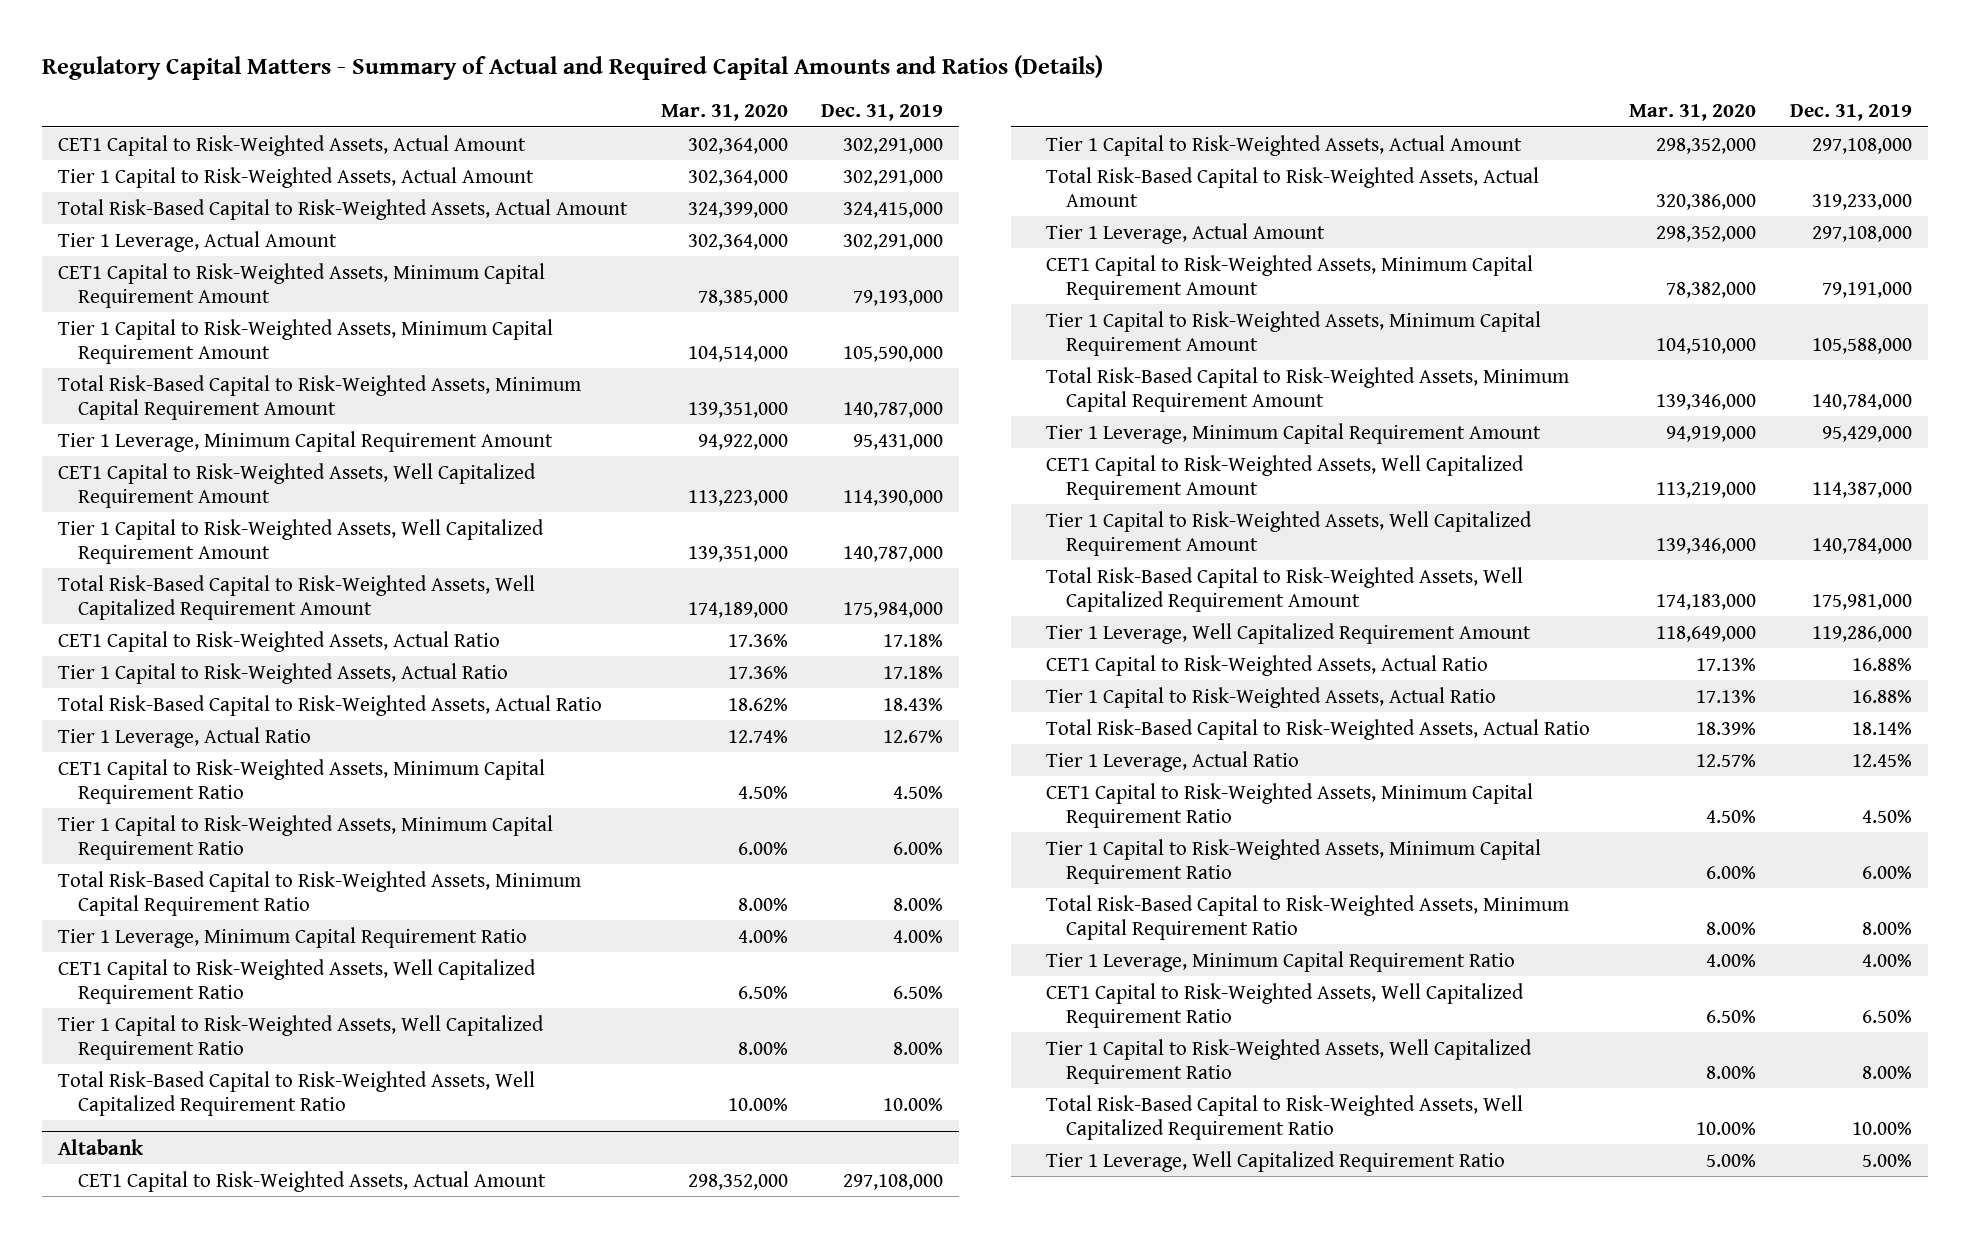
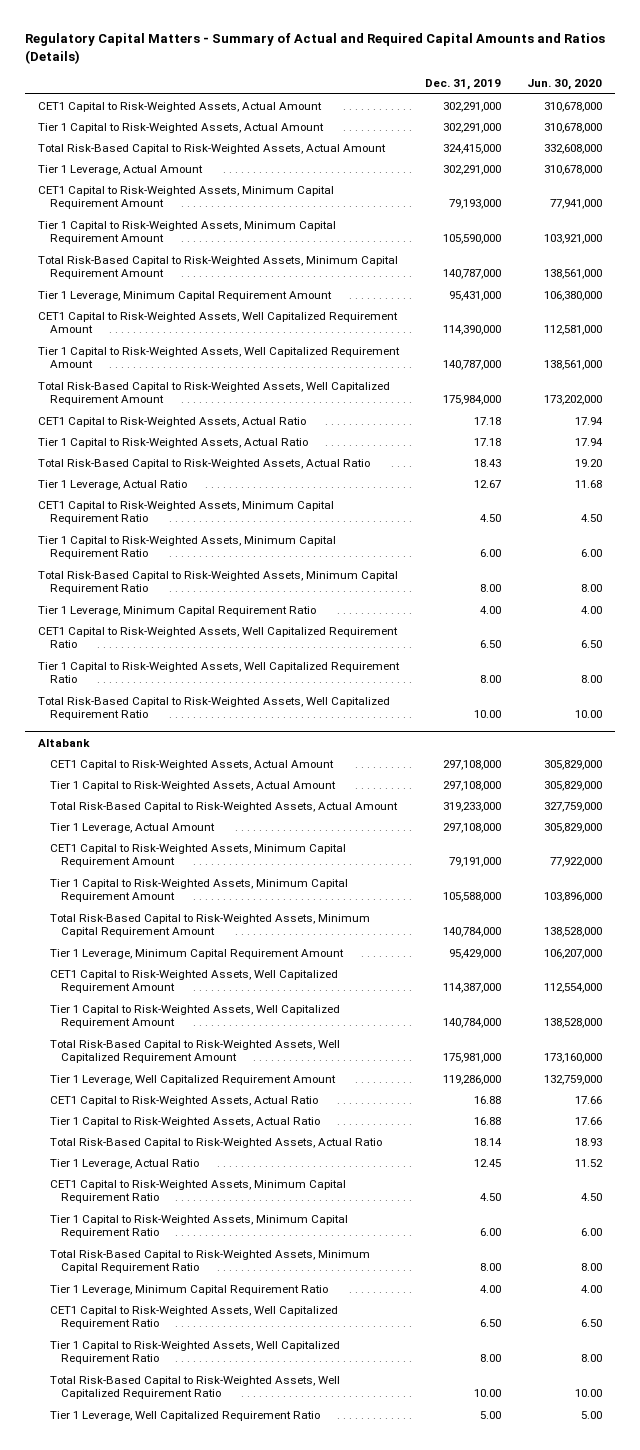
- | Mar. 31, 2020 | Dec. 31, 2019
+ | Dec. 31, 2019 | Jun. 30, 2020
- CET1 Capital to Risk-Weighted Assets, Actual Ratio | 17.36% | 17.18%
- Tier 1 Capital to Risk-Weighted Assets, Actual Ratio | 17.36% | 17.18%
- Total Risk-Based Capital to Risk-Weighted Assets, Actual Ratio | 18.62% | 18.43%
- Tier 1 Leverage, Actual Ratio | 12.74% | 12.67%
- CET1 Capital to Risk-Weighted Assets, Minimum Capital Requirement Ratio | 4.50% | 4.50%
- Tier 1 Capital to Risk-Weighted Assets, Minimum Capital Requirement Ratio | 6.00% | 6.00%
- Total Risk-Based Capital to Risk-Weighted Assets, Minimum Capital Requirement Ratio | 8.00% | 8.00%
- Tier 1 Leverage, Minimum Capital Requirement Ratio | 4.00% | 4.00%
- CET1 Capital to Risk-Weighted Assets, Well Capitalized Requirement Ratio | 6.50% | 6.50%
- Tier 1 Capital to Risk-Weighted Assets, Well Capitalized Requirement Ratio | 8.00% | 8.00%
- Total Risk-Based Capital to Risk-Weighted Assets, Well Capitalized Requirement Ratio | 10.00% | 10.00%
+ CET1 Capital to Risk-Weighted Assets, Actual Ratio | 17.18 | 17.94
+ Tier 1 Capital to Risk-Weighted Assets, Actual Ratio | 17.18 | 17.94
+ Total Risk-Based Capital to Risk-Weighted Assets, Actual Ratio | 18.43 | 19.20
+ Tier 1 Leverage, Actual Ratio | 12.67 | 11.68
+ CET1 Capital to Risk-Weighted Assets, Minimum Capital Requirement Ratio | 4.50 | 4.50
+ Tier 1 Capital to Risk-Weighted Assets, Minimum Capital Requirement Ratio | 6.00 | 6.00
+ Total Risk-Based Capital to Risk-Weighted Assets, Minimum Capital Requirement Ratio | 8.00 | 8.00
+ Tier 1 Leverage, Minimum Capital Requirement Ratio | 4.00 | 4.00
+ CET1 Capital to Risk-Weighted Assets, Well Capitalized Requirement Ratio | 6.50 | 6.50
+ Tier 1 Capital to Risk-Weighted Assets, Well Capitalized Requirement Ratio | 8.00 | 8.00
+ Total Risk-Based Capital to Risk-Weighted Assets, Well Capitalized Requirement Ratio | 10.00 | 10.00
@ Altabank
- CET1 Capital to Risk-Weighted Assets, Actual Ratio | 17.13% | 16.88%
- Tier 1 Capital to Risk-Weighted Assets, Actual Ratio | 17.13% | 16.88%
- Total Risk-Based Capital to Risk-Weighted Assets, Actual Ratio | 18.39% | 18.14%
- Tier 1 Leverage, Actual Ratio | 12.57% | 12.45%
- CET1 Capital to Risk-Weighted Assets, Minimum Capital Requirement Ratio | 4.50% | 4.50%
- Tier 1 Capital to Risk-Weighted Assets, Minimum Capital Requirement Ratio | 6.00% | 6.00%
- Total Risk-Based Capital to Risk-Weighted Assets, Minimum Capital Requirement Ratio | 8.00% | 8.00%
- Tier 1 Leverage, Minimum Capital Requirement Ratio | 4.00% | 4.00%
- CET1 Capital to Risk-Weighted Assets, Well Capitalized Requirement Ratio | 6.50% | 6.50%
- Tier 1 Capital to Risk-Weighted Assets, Well Capitalized Requirement Ratio | 8.00% | 8.00%
- Total Risk-Based Capital to Risk-Weighted Assets, Well Capitalized Requirement Ratio | 10.00% | 10.00%
- Tier 1 Leverage, Well Capitalized Requirement Ratio | 5.00% | 5.00%
+ CET1 Capital to Risk-Weighted Assets, Actual Ratio | 16.88 | 17.66
+ Tier 1 Capital to Risk-Weighted Assets, Actual Ratio | 16.88 | 17.66
+ Total Risk-Based Capital to Risk-Weighted Assets, Actual Ratio | 18.14 | 18.93
+ Tier 1 Leverage, Actual Ratio | 12.45 | 11.52
+ CET1 Capital to Risk-Weighted Assets, Minimum Capital Requirement Ratio | 4.50 | 4.50
+ Tier 1 Capital to Risk-Weighted Assets, Minimum Capital Requirement Ratio | 6.00 | 6.00
+ Total Risk-Based Capital to Risk-Weighted Assets, Minimum Capital Requirement Ratio | 8.00 | 8.00
+ Tier 1 Leverage, Minimum Capital Requirement Ratio | 4.00 | 4.00
+ CET1 Capital to Risk-Weighted Assets, Well Capitalized Requirement Ratio | 6.50 | 6.50
+ Tier 1 Capital to Risk-Weighted Assets, Well Capitalized Requirement Ratio | 8.00 | 8.00
+ Total Risk-Based Capital to Risk-Weighted Assets, Well Capitalized Requirement Ratio | 10.00 | 10.00
+ Tier 1 Leverage, Well Capitalized Requirement Ratio | 5.00 | 5.00

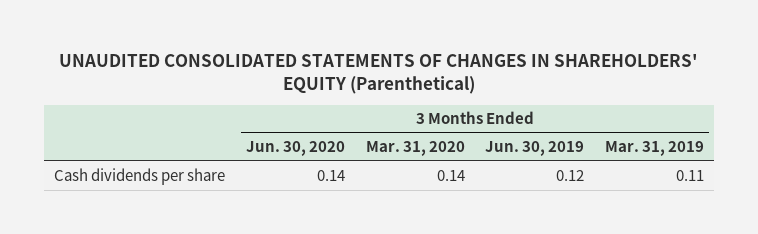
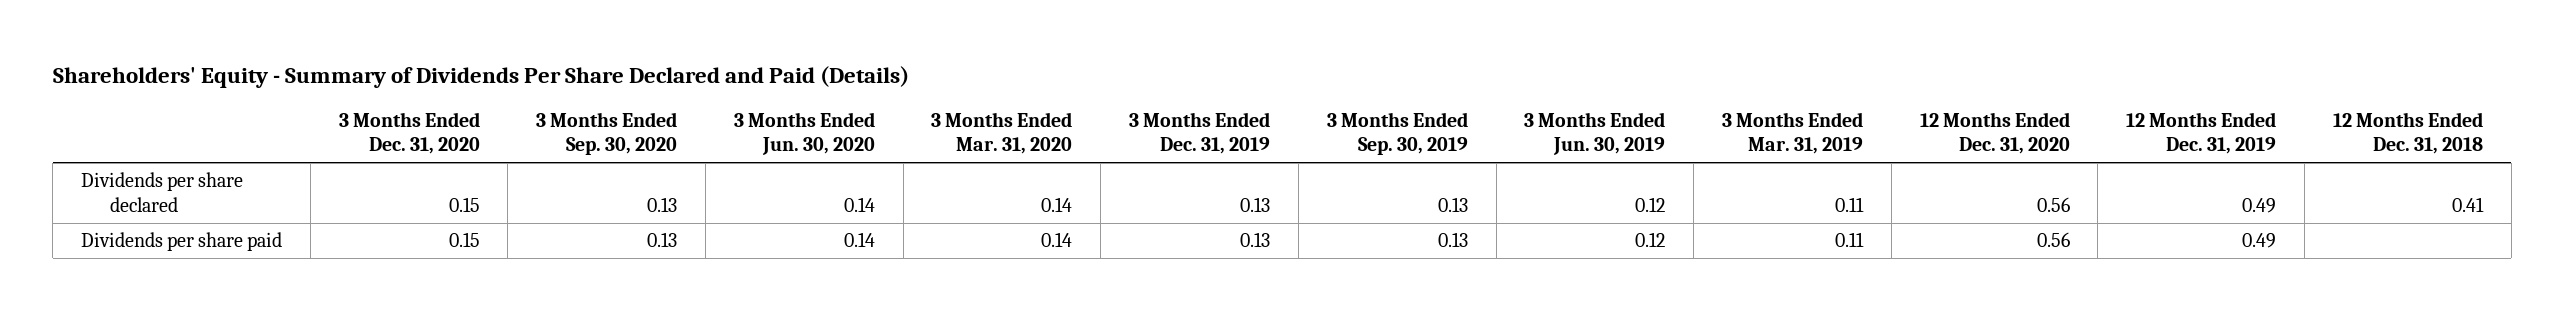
- UNAUDITED CONSOLIDATED STATEMENTS OF CHANGES IN SHAREHOLDERS' EQUITY (Parenthetical)
+ Shareholders' Equity - Summary of Dividends Per Share Declared and Paid (Details)
- | 3 Months Ended Jun. 30, 2020 | 3 Months Ended Mar. 31, 2020 | 3 Months Ended Jun. 30, 2019 | 3 Months Ended Mar. 31, 2019
+ | 3 Months Ended Dec. 31, 2020 | 3 Months Ended Sep. 30, 2020 | 3 Months Ended Jun. 30, 2020 | 3 Months Ended Mar. 31, 2020 | 3 Months Ended Dec. 31, 2019 | 3 Months Ended Sep. 30, 2019 | 3 Months Ended Jun. 30, 2019 | 3 Months Ended Mar. 31, 2019 | 12 Months Ended Dec. 31, 2020 | 12 Months Ended Dec. 31, 2019 | 12 Months Ended Dec. 31, 2018
- Cash dividends per share | 0.14 | 0.14 | 0.12 | 0.11
+ Dividends per share declared | 0.15 | 0.13 | 0.14 | 0.14 | 0.13 | 0.13 | 0.12 | 0.11 | 0.56 | 0.49 | 0.41
+ Dividends per share paid | 0.15 | 0.13 | 0.14 | 0.14 | 0.13 | 0.13 | 0.12 | 0.11 | 0.56 | 0.49 |

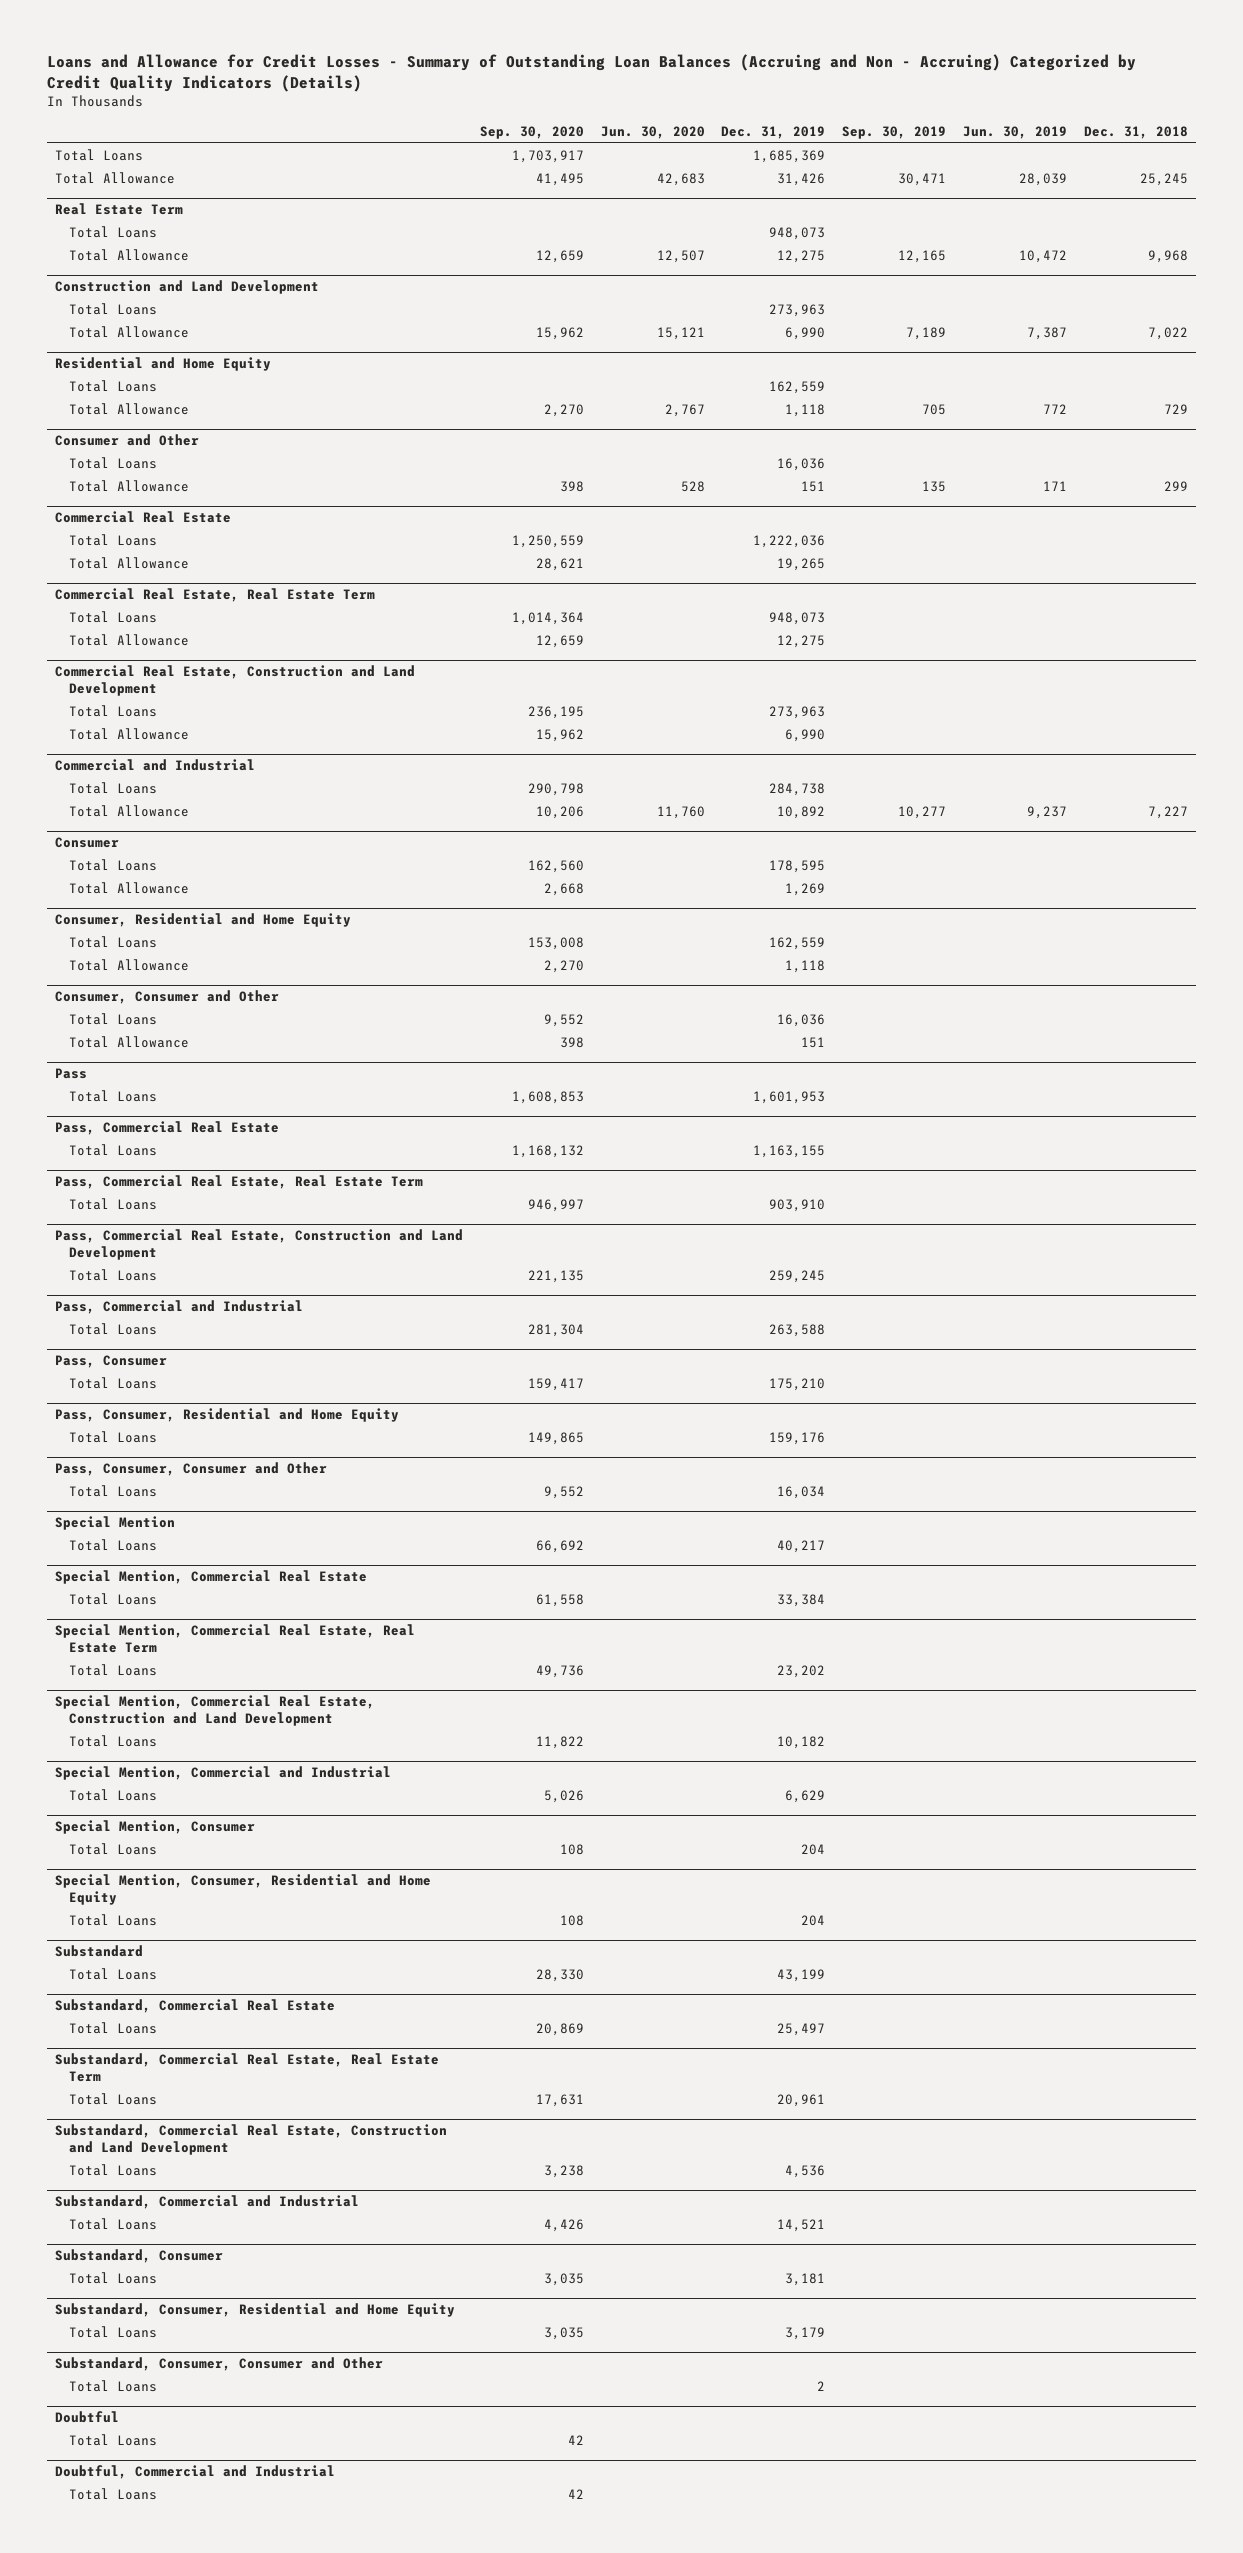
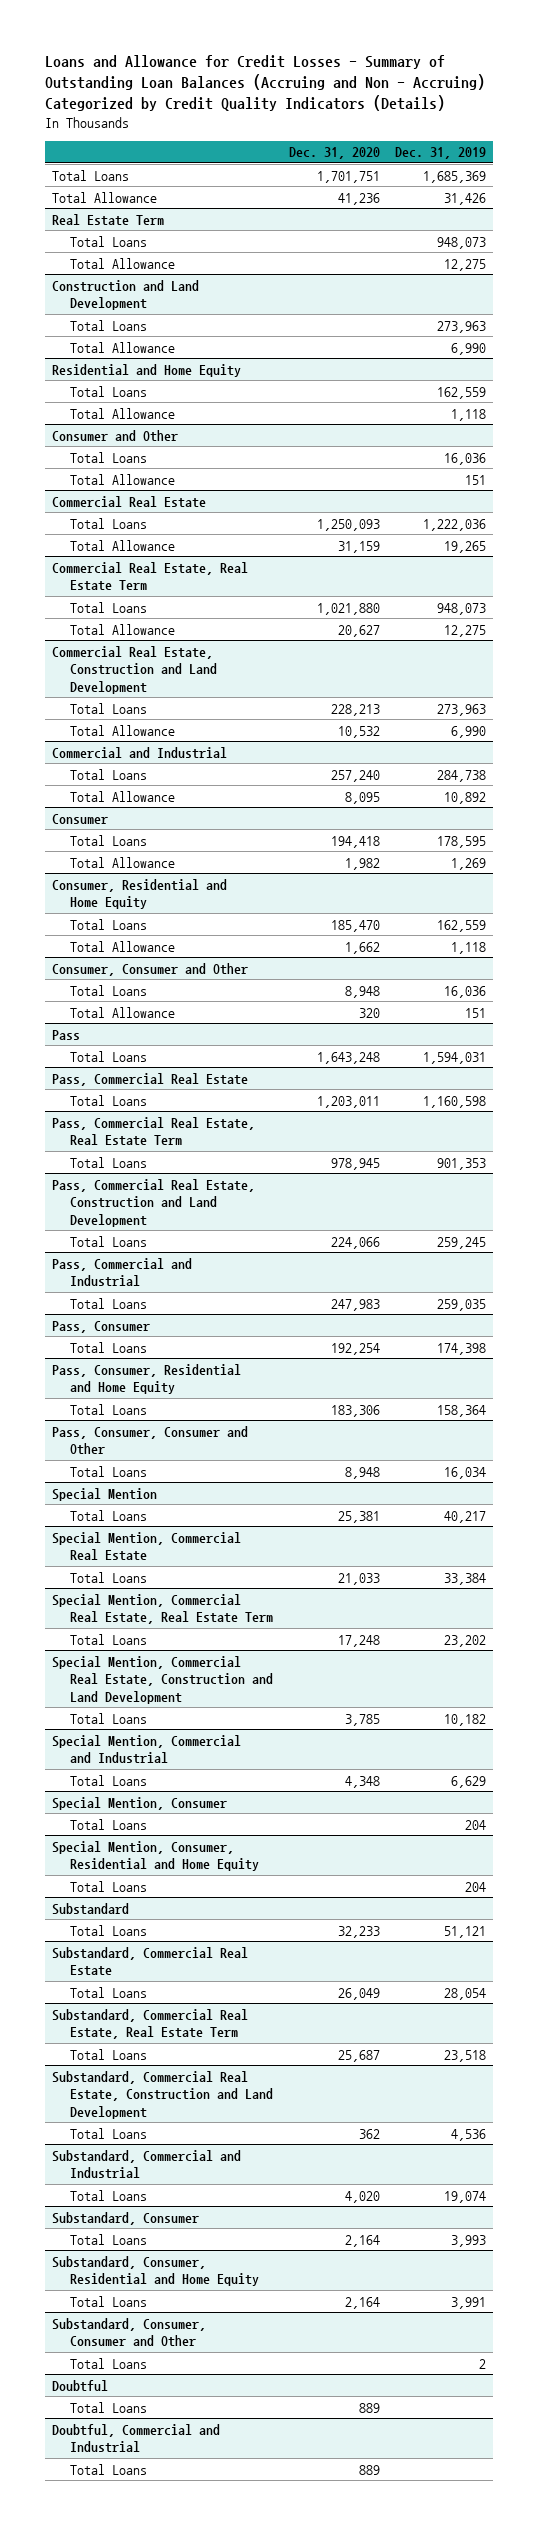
- | Sep. 30, 2020 | Jun. 30, 2020 | Dec. 31, 2019 | Sep. 30, 2019 | Jun. 30, 2019 | Dec. 31, 2018
+ | Dec. 31, 2020 | Dec. 31, 2019
@ Pass
- Total Loans | 1,608,853 | | 1,601,953 | | |
+ Total Loans | 1,643,248 | 1,594,031
@ Pass, Commercial Real Estate
- Total Loans | 1,168,132 | | 1,163,155 | | |
+ Total Loans | 1,203,011 | 1,160,598
@ Pass, Commercial Real Estate, Real Estate Term
- Total Loans | 946,997 | | 903,910 | | |
+ Total Loans | 978,945 | 901,353
@ Pass, Commercial and Industrial
- Total Loans | 281,304 | | 263,588 | | |
+ Total Loans | 247,983 | 259,035
@ Pass, Consumer
- Total Loans | 159,417 | | 175,210 | | |
+ Total Loans | 192,254 | 174,398
@ Pass, Consumer, Residential and Home Equity
- Total Loans | 149,865 | | 159,176 | | |
+ Total Loans | 183,306 | 158,364
@ Substandard
- Total Loans | 28,330 | | 43,199 | | |
+ Total Loans | 32,233 | 51,121
@ Substandard, Commercial Real Estate
- Total Loans | 20,869 | | 25,497 | | |
+ Total Loans | 26,049 | 28,054
@ Substandard, Commercial Real Estate, Real Estate Term
- Total Loans | 17,631 | | 20,961 | | |
+ Total Loans | 25,687 | 23,518
@ Substandard, Commercial and Industrial
- Total Loans | 4,426 | | 14,521 | | |
+ Total Loans | 4,020 | 19,074
@ Substandard, Consumer
- Total Loans | 3,035 | | 3,181 | | |
+ Total Loans | 2,164 | 3,993
@ Substandard, Consumer, Residential and Home Equity
- Total Loans | 3,035 | | 3,179 | | |
+ Total Loans | 2,164 | 3,991

